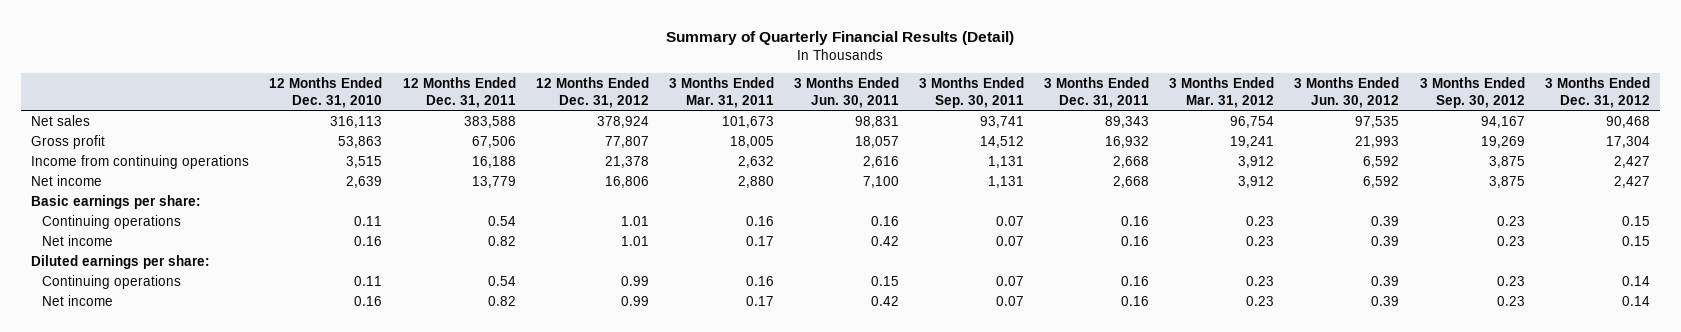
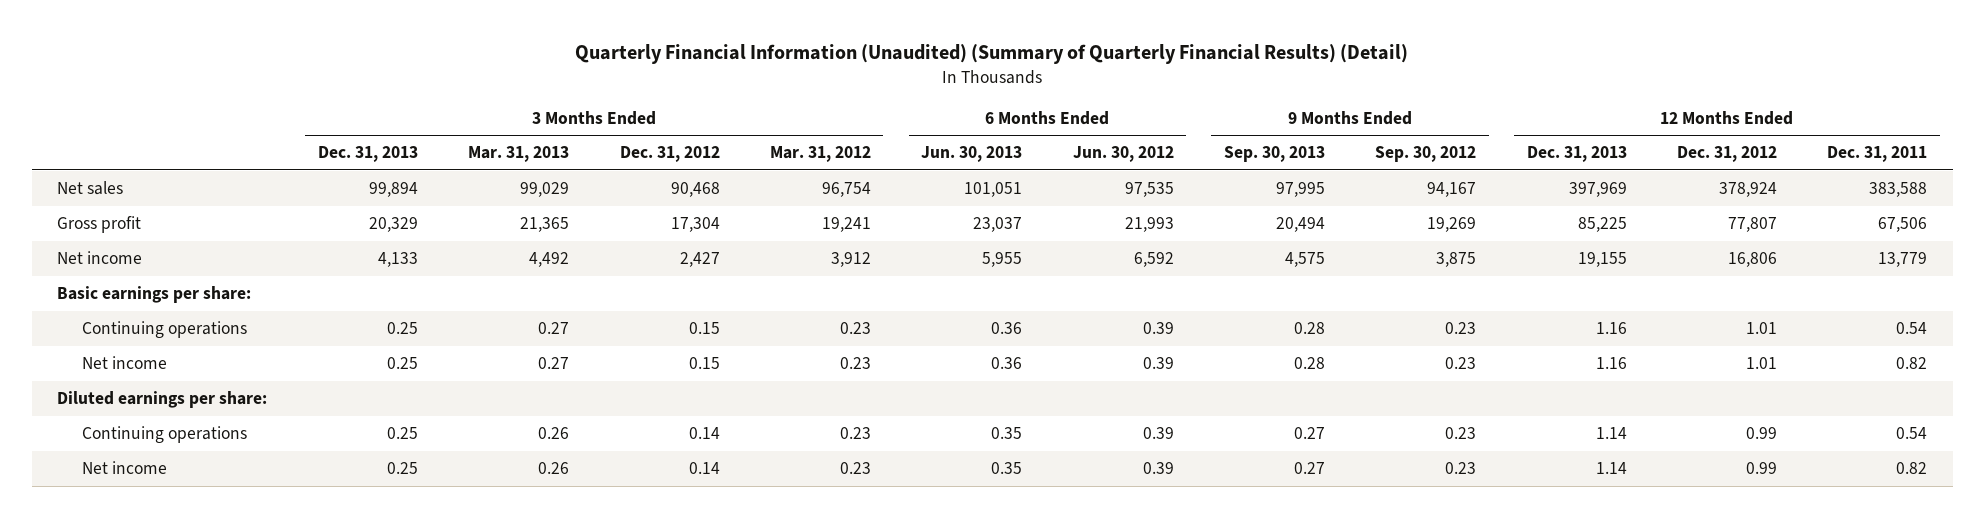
- Summary of Quarterly Financial Results (Detail)
+ Quarterly Financial Information (Unaudited) (Summary of Quarterly Financial Results) (Detail)
- | 12 Months Ended Dec. 31, 2010 | 12 Months Ended Dec. 31, 2011 | 12 Months Ended Dec. 31, 2012 | 3 Months Ended Mar. 31, 2011 | 3 Months Ended Jun. 30, 2011 | 3 Months Ended Sep. 30, 2011 | 3 Months Ended Dec. 31, 2011 | 3 Months Ended Mar. 31, 2012 | 3 Months Ended Jun. 30, 2012 | 3 Months Ended Sep. 30, 2012 | 3 Months Ended Dec. 31, 2012
+ | 3 Months Ended Dec. 31, 2013 | 3 Months Ended Mar. 31, 2013 | 3 Months Ended Dec. 31, 2012 | 3 Months Ended Mar. 31, 2012 | 6 Months Ended Jun. 30, 2013 | 6 Months Ended Jun. 30, 2012 | 9 Months Ended Sep. 30, 2013 | 9 Months Ended Sep. 30, 2012 | 12 Months Ended Dec. 31, 2013 | 12 Months Ended Dec. 31, 2012 | 12 Months Ended Dec. 31, 2011
- Income from continuing operations | 3,515 | 16,188 | 21,378 | 2,632 | 2,616 | 1,131 | 2,668 | 3,912 | 6,592 | 3,875 | 2,427

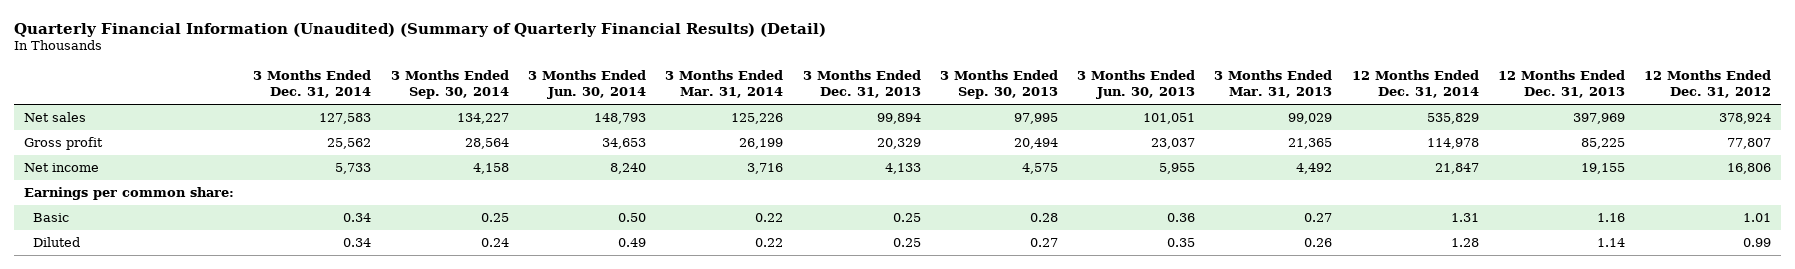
- | 3 Months Ended Dec. 31, 2013 | 3 Months Ended Mar. 31, 2013 | 3 Months Ended Dec. 31, 2012 | 3 Months Ended Mar. 31, 2012 | 6 Months Ended Jun. 30, 2013 | 6 Months Ended Jun. 30, 2012 | 9 Months Ended Sep. 30, 2013 | 9 Months Ended Sep. 30, 2012 | 12 Months Ended Dec. 31, 2013 | 12 Months Ended Dec. 31, 2012 | 12 Months Ended Dec. 31, 2011
+ | 3 Months Ended Dec. 31, 2014 | 3 Months Ended Sep. 30, 2014 | 3 Months Ended Jun. 30, 2014 | 3 Months Ended Mar. 31, 2014 | 3 Months Ended Dec. 31, 2013 | 3 Months Ended Sep. 30, 2013 | 3 Months Ended Jun. 30, 2013 | 3 Months Ended Mar. 31, 2013 | 12 Months Ended Dec. 31, 2014 | 12 Months Ended Dec. 31, 2013 | 12 Months Ended Dec. 31, 2012
- Basic earnings per share:
- Continuing operations | 0.25 | 0.27 | 0.15 | 0.23 | 0.36 | 0.39 | 0.28 | 0.23 | 1.16 | 1.01 | 0.54
- Net income | 0.25 | 0.27 | 0.15 | 0.23 | 0.36 | 0.39 | 0.28 | 0.23 | 1.16 | 1.01 | 0.82
- Diluted earnings per share:
- Continuing operations | 0.25 | 0.26 | 0.14 | 0.23 | 0.35 | 0.39 | 0.27 | 0.23 | 1.14 | 0.99 | 0.54
- Net income | 0.25 | 0.26 | 0.14 | 0.23 | 0.35 | 0.39 | 0.27 | 0.23 | 1.14 | 0.99 | 0.82
+ Earnings per common share:
+ Basic | 0.34 | 0.25 | 0.50 | 0.22 | 0.25 | 0.28 | 0.36 | 0.27 | 1.31 | 1.16 | 1.01
+ Diluted | 0.34 | 0.24 | 0.49 | 0.22 | 0.25 | 0.27 | 0.35 | 0.26 | 1.28 | 1.14 | 0.99

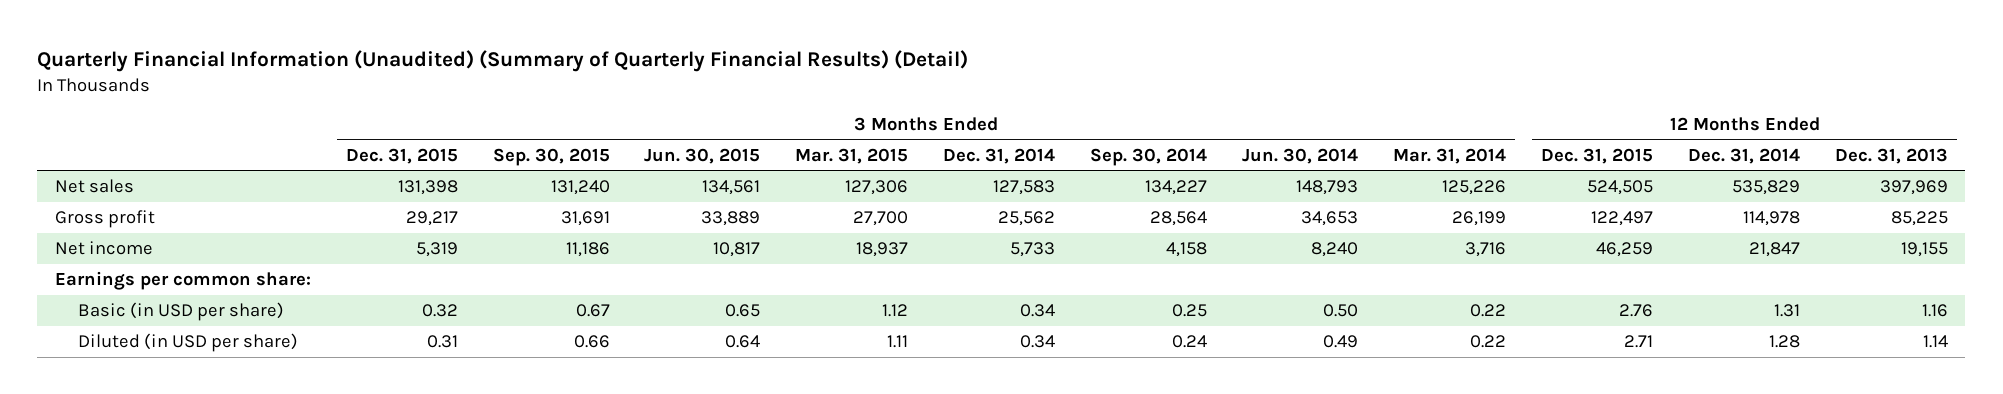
- | 3 Months Ended Dec. 31, 2014 | 3 Months Ended Sep. 30, 2014 | 3 Months Ended Jun. 30, 2014 | 3 Months Ended Mar. 31, 2014 | 3 Months Ended Dec. 31, 2013 | 3 Months Ended Sep. 30, 2013 | 3 Months Ended Jun. 30, 2013 | 3 Months Ended Mar. 31, 2013 | 12 Months Ended Dec. 31, 2014 | 12 Months Ended Dec. 31, 2013 | 12 Months Ended Dec. 31, 2012
+ | 3 Months Ended Dec. 31, 2015 | 3 Months Ended Sep. 30, 2015 | 3 Months Ended Jun. 30, 2015 | 3 Months Ended Mar. 31, 2015 | 3 Months Ended Dec. 31, 2014 | 3 Months Ended Sep. 30, 2014 | 3 Months Ended Jun. 30, 2014 | 3 Months Ended Mar. 31, 2014 | 12 Months Ended Dec. 31, 2015 | 12 Months Ended Dec. 31, 2014 | 12 Months Ended Dec. 31, 2013
- Basic | 0.34 | 0.25 | 0.50 | 0.22 | 0.25 | 0.28 | 0.36 | 0.27 | 1.31 | 1.16 | 1.01
- Diluted | 0.34 | 0.24 | 0.49 | 0.22 | 0.25 | 0.27 | 0.35 | 0.26 | 1.28 | 1.14 | 0.99
+ Basic (in USD per share) | 0.32 | 0.67 | 0.65 | 1.12 | 0.34 | 0.25 | 0.50 | 0.22 | 2.76 | 1.31 | 1.16
+ Diluted (in USD per share) | 0.31 | 0.66 | 0.64 | 1.11 | 0.34 | 0.24 | 0.49 | 0.22 | 2.71 | 1.28 | 1.14

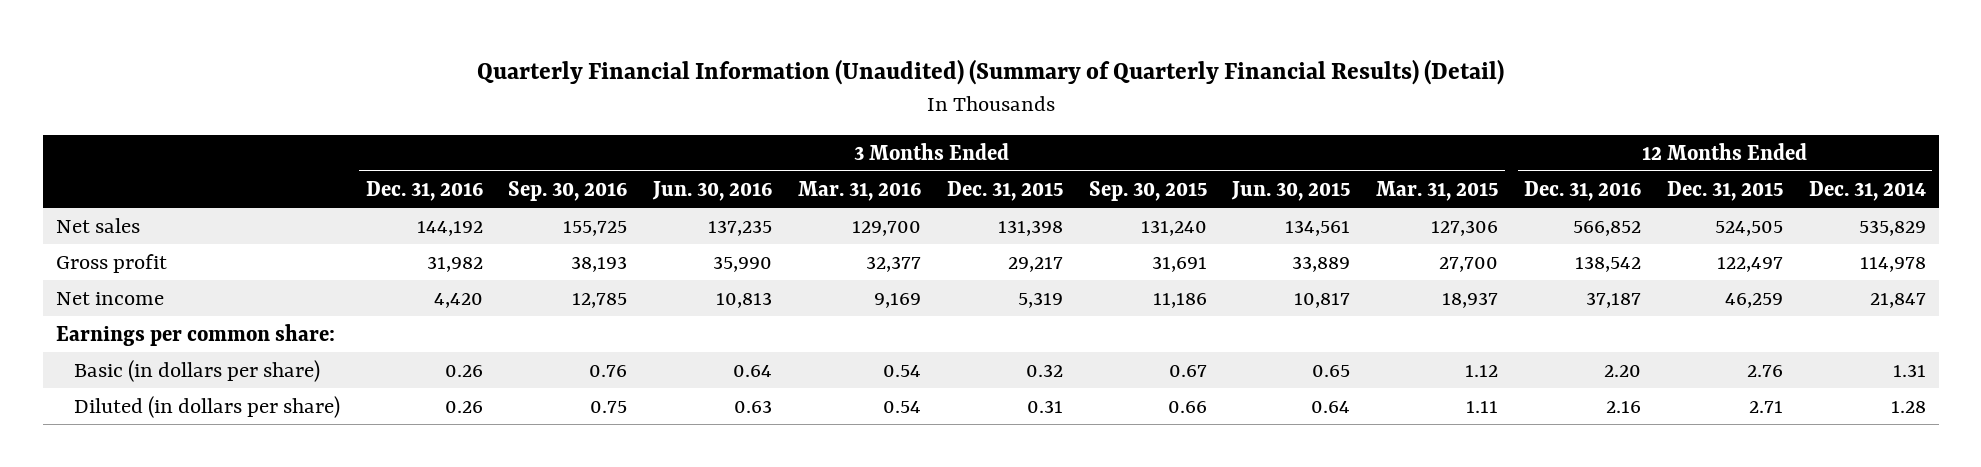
- | 3 Months Ended Dec. 31, 2015 | 3 Months Ended Sep. 30, 2015 | 3 Months Ended Jun. 30, 2015 | 3 Months Ended Mar. 31, 2015 | 3 Months Ended Dec. 31, 2014 | 3 Months Ended Sep. 30, 2014 | 3 Months Ended Jun. 30, 2014 | 3 Months Ended Mar. 31, 2014 | 12 Months Ended Dec. 31, 2015 | 12 Months Ended Dec. 31, 2014 | 12 Months Ended Dec. 31, 2013
+ | 3 Months Ended Dec. 31, 2016 | 3 Months Ended Sep. 30, 2016 | 3 Months Ended Jun. 30, 2016 | 3 Months Ended Mar. 31, 2016 | 3 Months Ended Dec. 31, 2015 | 3 Months Ended Sep. 30, 2015 | 3 Months Ended Jun. 30, 2015 | 3 Months Ended Mar. 31, 2015 | 12 Months Ended Dec. 31, 2016 | 12 Months Ended Dec. 31, 2015 | 12 Months Ended Dec. 31, 2014
- Basic (in USD per share) | 0.32 | 0.67 | 0.65 | 1.12 | 0.34 | 0.25 | 0.50 | 0.22 | 2.76 | 1.31 | 1.16
- Diluted (in USD per share) | 0.31 | 0.66 | 0.64 | 1.11 | 0.34 | 0.24 | 0.49 | 0.22 | 2.71 | 1.28 | 1.14
+ Basic (in dollars per share) | 0.26 | 0.76 | 0.64 | 0.54 | 0.32 | 0.67 | 0.65 | 1.12 | 2.20 | 2.76 | 1.31
+ Diluted (in dollars per share) | 0.26 | 0.75 | 0.63 | 0.54 | 0.31 | 0.66 | 0.64 | 1.11 | 2.16 | 2.71 | 1.28

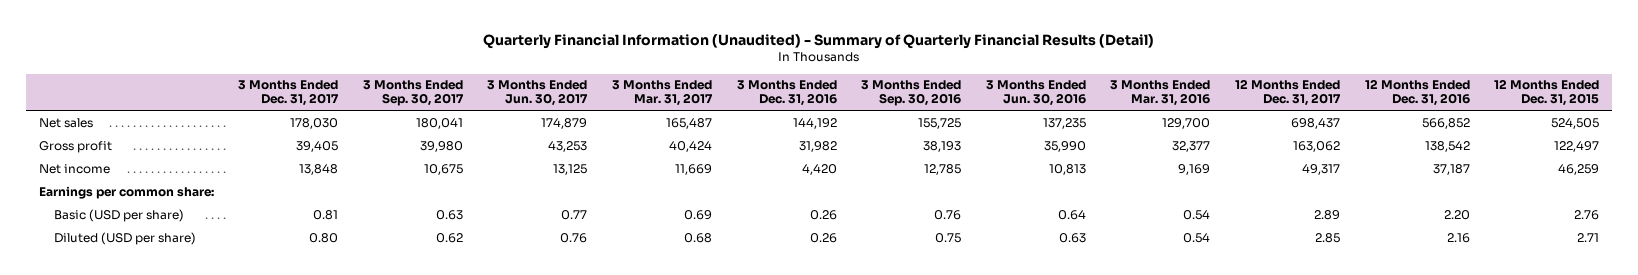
- Quarterly Financial Information (Unaudited) (Summary of Quarterly Financial Results) (Detail)
+ Quarterly Financial Information (Unaudited) - Summary of Quarterly Financial Results (Detail)
- | 3 Months Ended Dec. 31, 2016 | 3 Months Ended Sep. 30, 2016 | 3 Months Ended Jun. 30, 2016 | 3 Months Ended Mar. 31, 2016 | 3 Months Ended Dec. 31, 2015 | 3 Months Ended Sep. 30, 2015 | 3 Months Ended Jun. 30, 2015 | 3 Months Ended Mar. 31, 2015 | 12 Months Ended Dec. 31, 2016 | 12 Months Ended Dec. 31, 2015 | 12 Months Ended Dec. 31, 2014
+ | 3 Months Ended Dec. 31, 2017 | 3 Months Ended Sep. 30, 2017 | 3 Months Ended Jun. 30, 2017 | 3 Months Ended Mar. 31, 2017 | 3 Months Ended Dec. 31, 2016 | 3 Months Ended Sep. 30, 2016 | 3 Months Ended Jun. 30, 2016 | 3 Months Ended Mar. 31, 2016 | 12 Months Ended Dec. 31, 2017 | 12 Months Ended Dec. 31, 2016 | 12 Months Ended Dec. 31, 2015
- Basic (in dollars per share) | 0.26 | 0.76 | 0.64 | 0.54 | 0.32 | 0.67 | 0.65 | 1.12 | 2.20 | 2.76 | 1.31
- Diluted (in dollars per share) | 0.26 | 0.75 | 0.63 | 0.54 | 0.31 | 0.66 | 0.64 | 1.11 | 2.16 | 2.71 | 1.28
+ Basic (USD per share) | 0.81 | 0.63 | 0.77 | 0.69 | 0.26 | 0.76 | 0.64 | 0.54 | 2.89 | 2.20 | 2.76
+ Diluted (USD per share) | 0.80 | 0.62 | 0.76 | 0.68 | 0.26 | 0.75 | 0.63 | 0.54 | 2.85 | 2.16 | 2.71

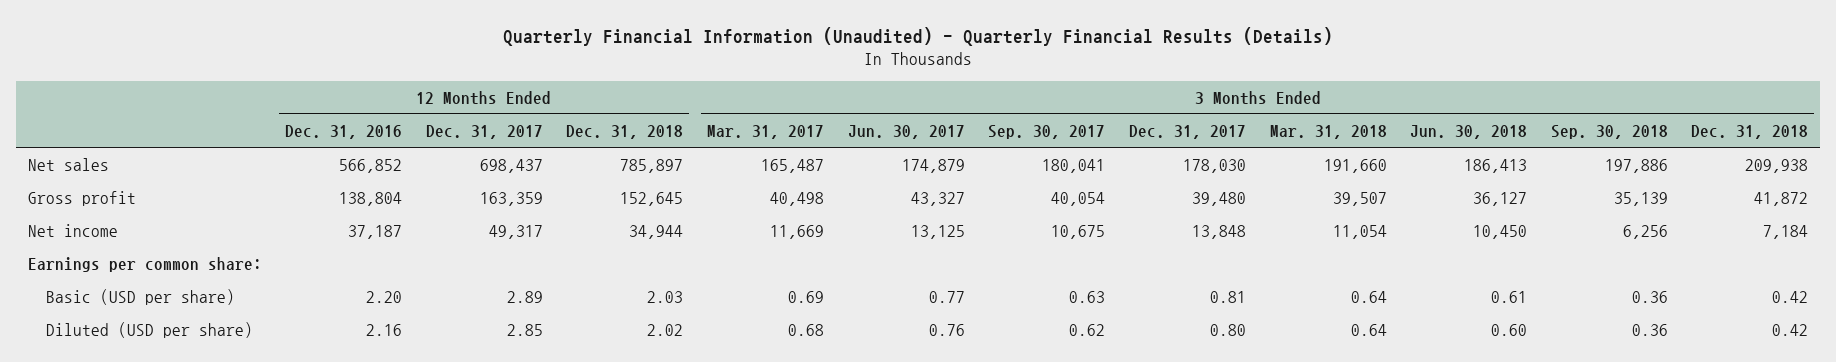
- Quarterly Financial Information (Unaudited) - Summary of Quarterly Financial Results (Detail)
+ Quarterly Financial Information (Unaudited) - Quarterly Financial Results (Details)
- | 3 Months Ended Dec. 31, 2017 | 3 Months Ended Sep. 30, 2017 | 3 Months Ended Jun. 30, 2017 | 3 Months Ended Mar. 31, 2017 | 3 Months Ended Dec. 31, 2016 | 3 Months Ended Sep. 30, 2016 | 3 Months Ended Jun. 30, 2016 | 3 Months Ended Mar. 31, 2016 | 12 Months Ended Dec. 31, 2017 | 12 Months Ended Dec. 31, 2016 | 12 Months Ended Dec. 31, 2015
+ | 12 Months Ended Dec. 31, 2016 | 12 Months Ended Dec. 31, 2017 | 12 Months Ended Dec. 31, 2018 | 3 Months Ended Mar. 31, 2017 | 3 Months Ended Jun. 30, 2017 | 3 Months Ended Sep. 30, 2017 | 3 Months Ended Dec. 31, 2017 | 3 Months Ended Mar. 31, 2018 | 3 Months Ended Jun. 30, 2018 | 3 Months Ended Sep. 30, 2018 | 3 Months Ended Dec. 31, 2018
- Gross profit | 39,405 | 39,980 | 43,253 | 40,424 | 31,982 | 38,193 | 35,990 | 32,377 | 163,062 | 138,542 | 122,497
+ Gross profit | 138,804 | 163,359 | 152,645 | 40,498 | 43,327 | 40,054 | 39,480 | 39,507 | 36,127 | 35,139 | 41,872

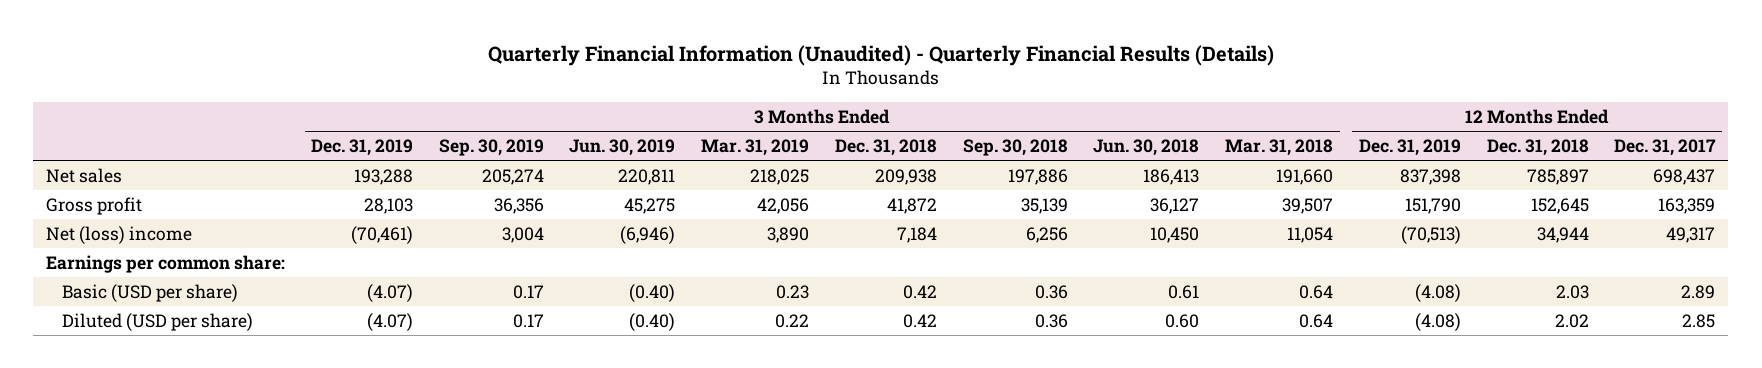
- | 12 Months Ended Dec. 31, 2016 | 12 Months Ended Dec. 31, 2017 | 12 Months Ended Dec. 31, 2018 | 3 Months Ended Mar. 31, 2017 | 3 Months Ended Jun. 30, 2017 | 3 Months Ended Sep. 30, 2017 | 3 Months Ended Dec. 31, 2017 | 3 Months Ended Mar. 31, 2018 | 3 Months Ended Jun. 30, 2018 | 3 Months Ended Sep. 30, 2018 | 3 Months Ended Dec. 31, 2018
+ | 3 Months Ended Dec. 31, 2019 | 3 Months Ended Sep. 30, 2019 | 3 Months Ended Jun. 30, 2019 | 3 Months Ended Mar. 31, 2019 | 3 Months Ended Dec. 31, 2018 | 3 Months Ended Sep. 30, 2018 | 3 Months Ended Jun. 30, 2018 | 3 Months Ended Mar. 31, 2018 | 12 Months Ended Dec. 31, 2019 | 12 Months Ended Dec. 31, 2018 | 12 Months Ended Dec. 31, 2017
- Net income | 37,187 | 49,317 | 34,944 | 11,669 | 13,125 | 10,675 | 13,848 | 11,054 | 10,450 | 6,256 | 7,184
+ Net (loss) income | (70,461) | 3,004 | (6,946) | 3,890 | 7,184 | 6,256 | 10,450 | 11,054 | (70,513) | 34,944 | 49,317

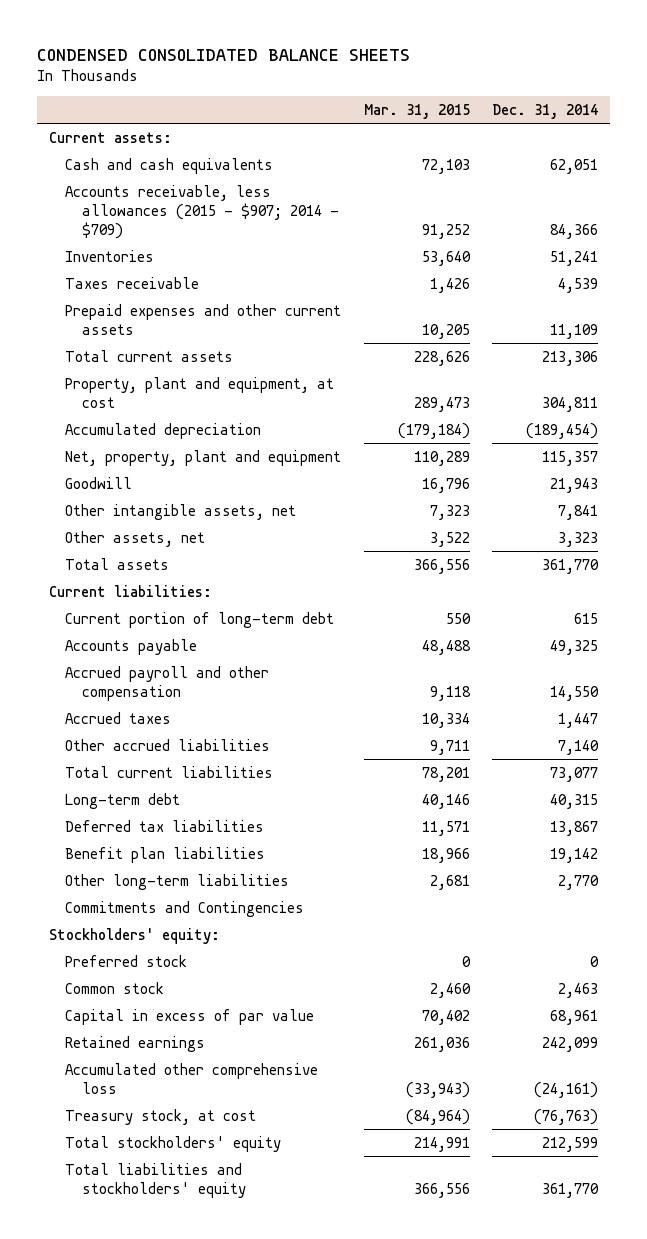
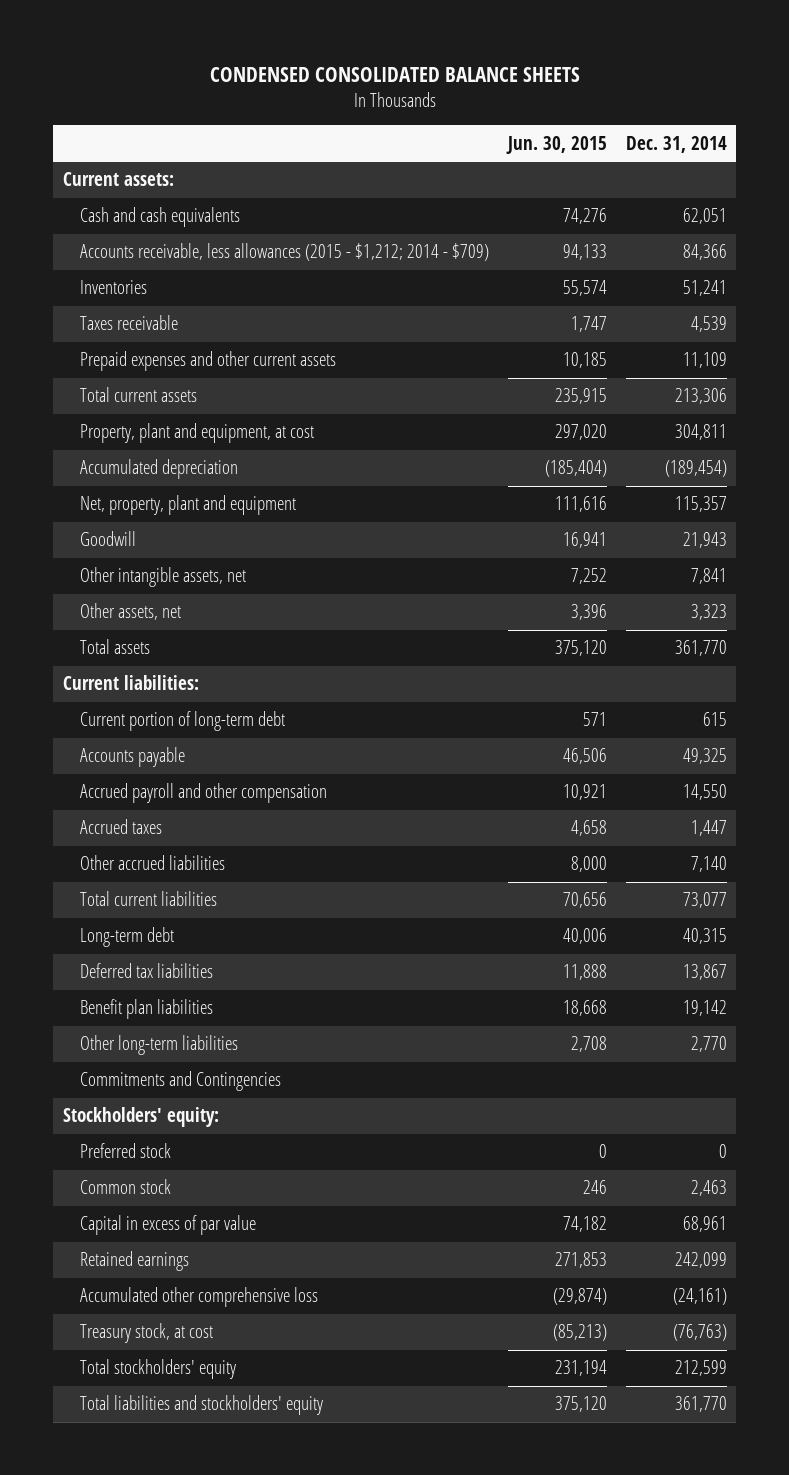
- | Mar. 31, 2015 | Dec. 31, 2014
+ | Jun. 30, 2015 | Dec. 31, 2014
- Accounts receivable, less allowances (2015 - $907; 2014 - $709) | 91,252 | 84,366
+ Accounts receivable, less allowances (2015 - $1,212; 2014 - $709) | 94,133 | 84,366

